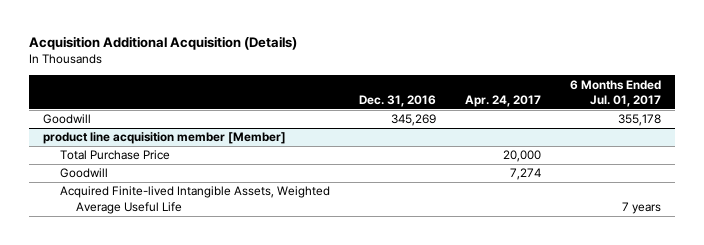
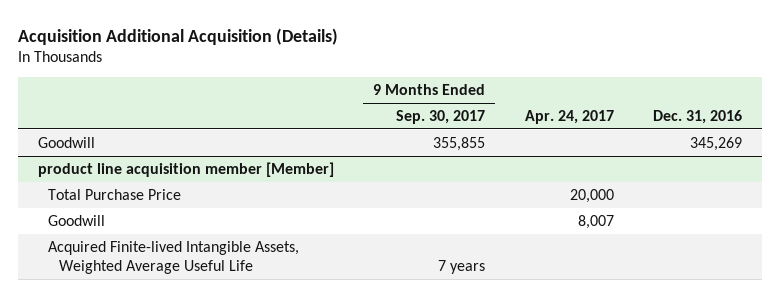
- | Dec. 31, 2016 | Apr. 24, 2017 | 6 Months Ended Jul. 01, 2017
+ | 9 Months Ended Sep. 30, 2017 | Apr. 24, 2017 | Dec. 31, 2016
@ product line acquisition member [Member]
- Goodwill | | 7,274 |
+ Goodwill | | 8,007 |

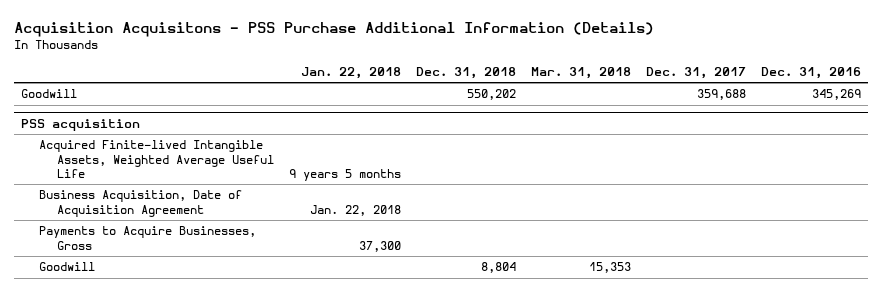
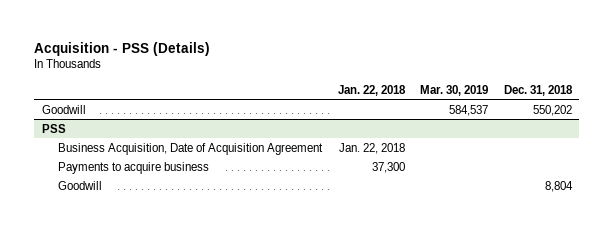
- Acquisition Acquisitons - PSS Purchase Additional Information (Details)
+ Acquisition - PSS (Details)
- | Jan. 22, 2018 | Dec. 31, 2018 | Mar. 31, 2018 | Dec. 31, 2017 | Dec. 31, 2016
+ | Jan. 22, 2018 | Mar. 30, 2019 | Dec. 31, 2018
- PSS acquisition
- Acquired Finite-lived Intangible Assets, Weighted Average Useful Life | 9 years 5 months | | | |
+ PSS
- Payments to Acquire Businesses, Gross | 37,300 | | | |
+ Payments to acquire business | 37,300 | |

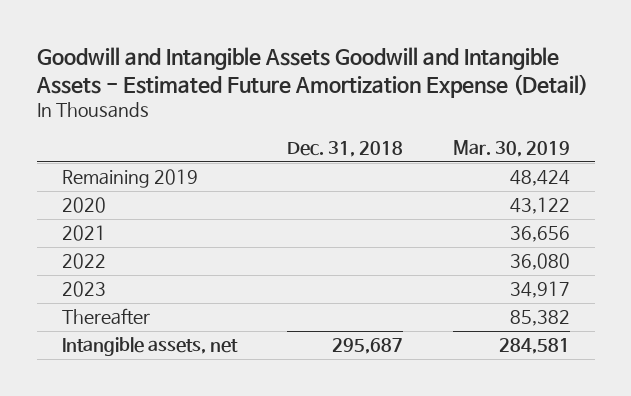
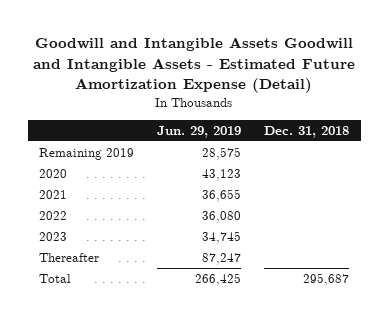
- | Dec. 31, 2018 | Mar. 30, 2019
+ | Jun. 29, 2019 | Dec. 31, 2018
- Intangible assets, net | 295,687 | 284,581
+ Total | 266,425 | 295,687

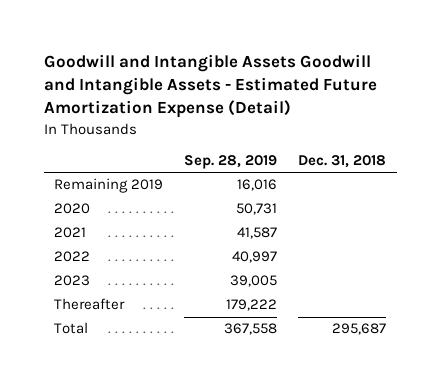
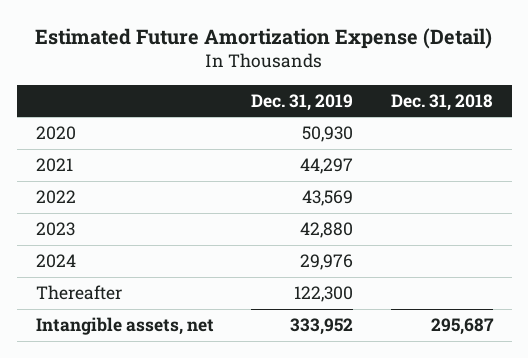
- Goodwill and Intangible Assets Goodwill and Intangible Assets - Estimated Future Amortization Expense (Detail)
+ Estimated Future Amortization Expense (Detail)
- | Sep. 28, 2019 | Dec. 31, 2018
+ | Dec. 31, 2019 | Dec. 31, 2018
- Remaining 2019 | 16,016 |
+ 2024 | 29,976 |
- Total | 367,558 | 295,687
+ Intangible assets, net | 333,952 | 295,687

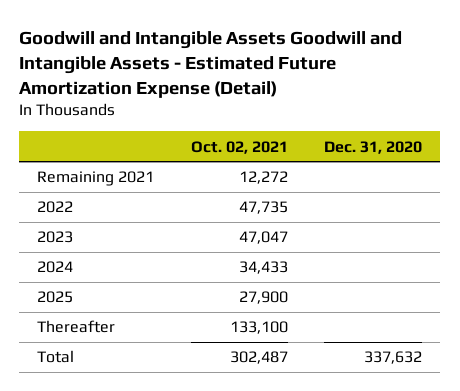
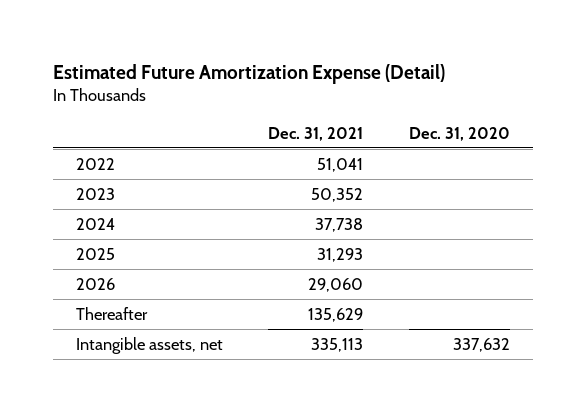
- Goodwill and Intangible Assets Goodwill and Intangible Assets - Estimated Future Amortization Expense (Detail)
+ Estimated Future Amortization Expense (Detail)
- | Oct. 02, 2021 | Dec. 31, 2020
+ | Dec. 31, 2021 | Dec. 31, 2020
- Remaining 2021 | 12,272 |
+ 2026 | 29,060 |
- Total | 302,487 | 337,632
+ Intangible assets, net | 335,113 | 337,632

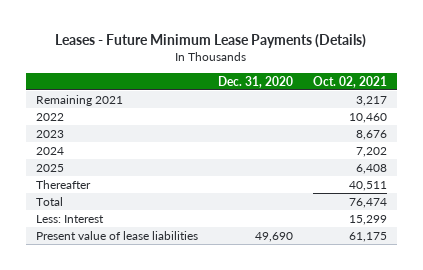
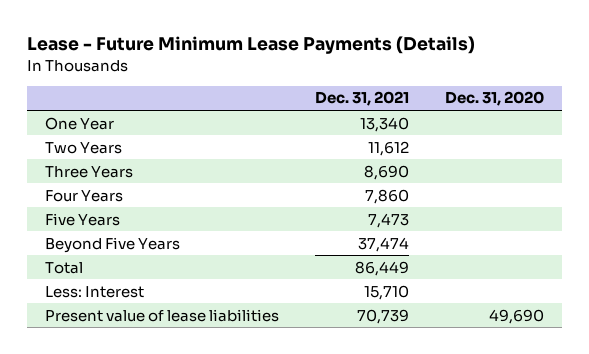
- Leases - Future Minimum Lease Payments (Details)
+ Lease - Future Minimum Lease Payments (Details)
- | Dec. 31, 2020 | Oct. 02, 2021
+ | Dec. 31, 2021 | Dec. 31, 2020
- Remaining 2021 | | 3,217
- 2022 | | 10,460
- 2023 | | 8,676
- 2024 | | 7,202
- 2025 | | 6,408
- Thereafter | | 40,511
+ One Year | 13,340 |
+ Two Years | 11,612 |
+ Three Years | 8,690 |
+ Four Years | 7,860 |
+ Five Years | 7,473 |
+ Beyond Five Years | 37,474 |

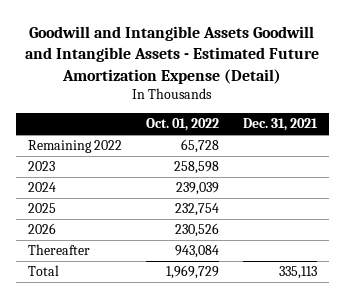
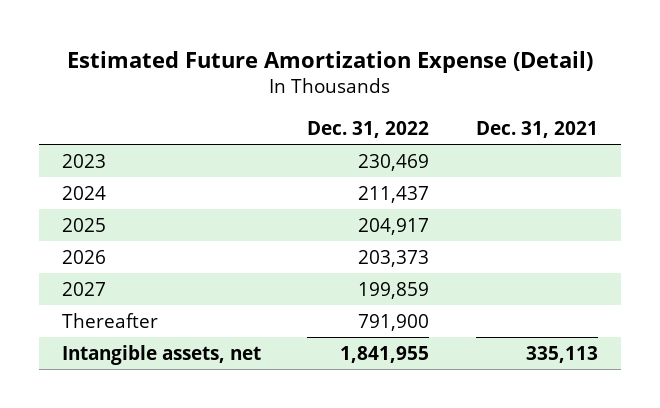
- Goodwill and Intangible Assets Goodwill and Intangible Assets - Estimated Future Amortization Expense (Detail)
+ Estimated Future Amortization Expense (Detail)
- | Oct. 01, 2022 | Dec. 31, 2021
+ | Dec. 31, 2022 | Dec. 31, 2021
- Remaining 2022 | 65,728 |
+ 2027 | 199,859 |
- Total | 1,969,729 | 335,113
+ Intangible assets, net | 1,841,955 | 335,113

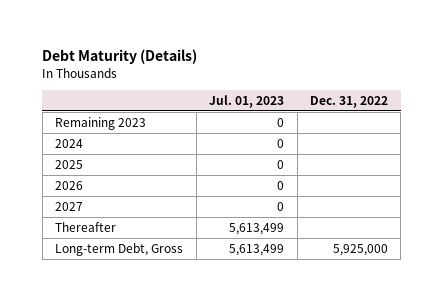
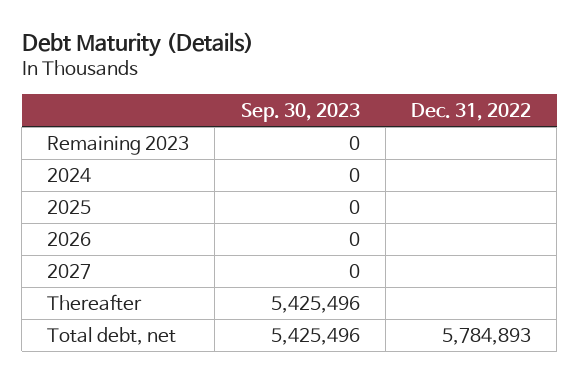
- | Jul. 01, 2023 | Dec. 31, 2022
+ | Sep. 30, 2023 | Dec. 31, 2022
- Long-term Debt, Gross | 5,613,499 | 5,925,000
+ Total debt, net | 5,425,496 | 5,784,893

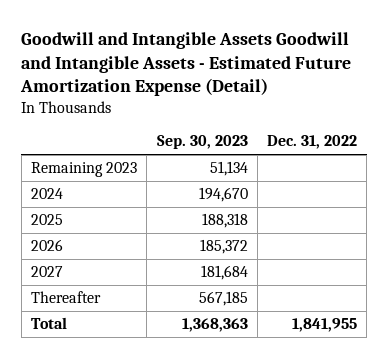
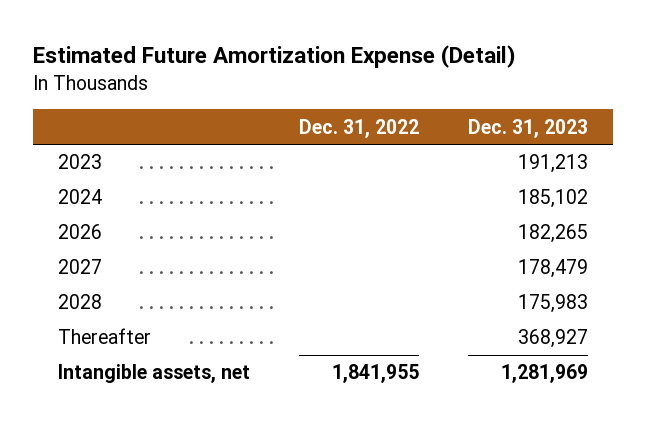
- Goodwill and Intangible Assets Goodwill and Intangible Assets - Estimated Future Amortization Expense (Detail)
+ Estimated Future Amortization Expense (Detail)
- | Sep. 30, 2023 | Dec. 31, 2022
+ | Dec. 31, 2022 | Dec. 31, 2023
- Remaining 2023 | 51,134 |
+ 2023 | | 191,213
- 2025 | 188,318 |
+ 2028 | | 175,983
- Total | 1,368,363 | 1,841,955
+ Intangible assets, net | 1,841,955 | 1,281,969

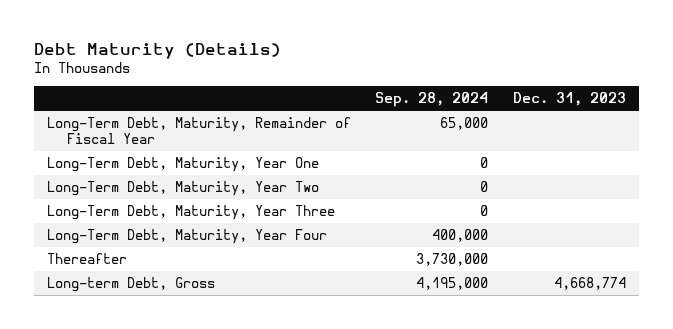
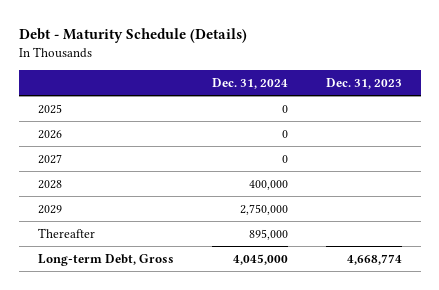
- Debt Maturity (Details)
+ Debt - Maturity Schedule (Details)
- | Sep. 28, 2024 | Dec. 31, 2023
+ | Dec. 31, 2024 | Dec. 31, 2023
- Long-Term Debt, Maturity, Remainder of Fiscal Year | 65,000 |
- Long-Term Debt, Maturity, Year One | 0 |
- Long-Term Debt, Maturity, Year Two | 0 |
- Long-Term Debt, Maturity, Year Three | 0 |
- Long-Term Debt, Maturity, Year Four | 400,000 |
+ 2025 | 0 |
+ 2026 | 0 |
+ 2027 | 0 |
+ 2028 | 400,000 |
+ 2029 | 2,750,000 |

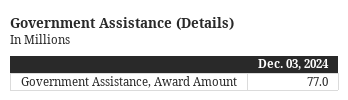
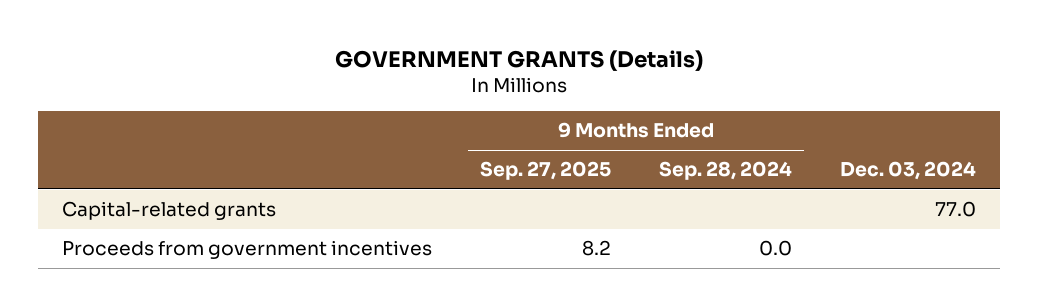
- Government Assistance (Details)
+ GOVERNMENT GRANTS (Details)
- | Dec. 03, 2024
+ | 9 Months Ended Sep. 27, 2025 | 9 Months Ended Sep. 28, 2024 | Dec. 03, 2024
- Government Assistance, Award Amount | 77.0
+ Capital-related grants | | | 77.0
+ Proceeds from government incentives | 8.2 | 0.0 |

